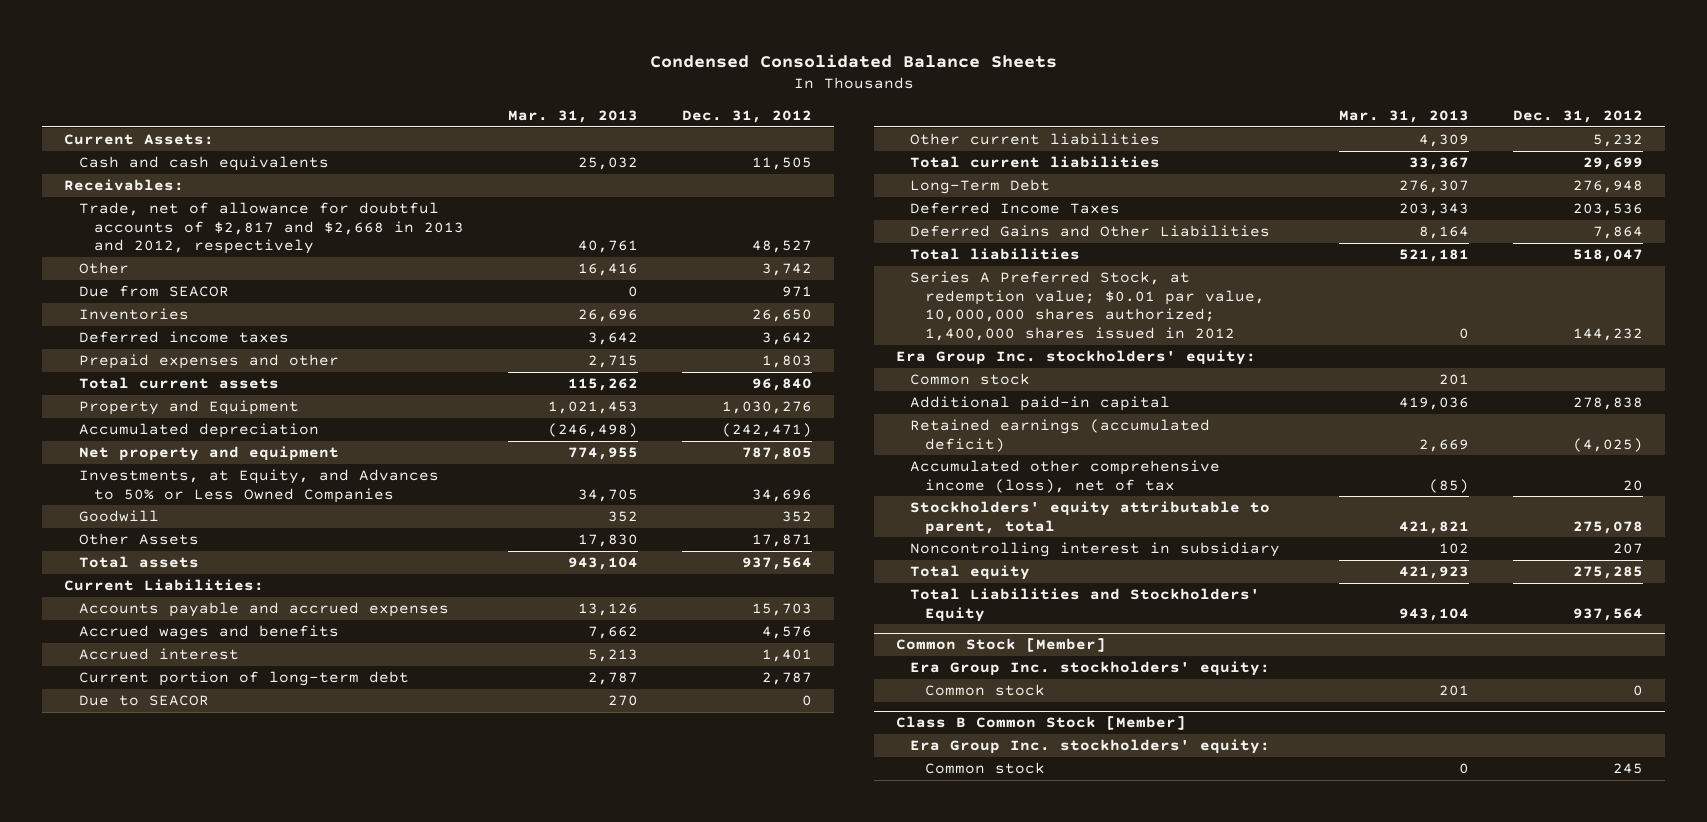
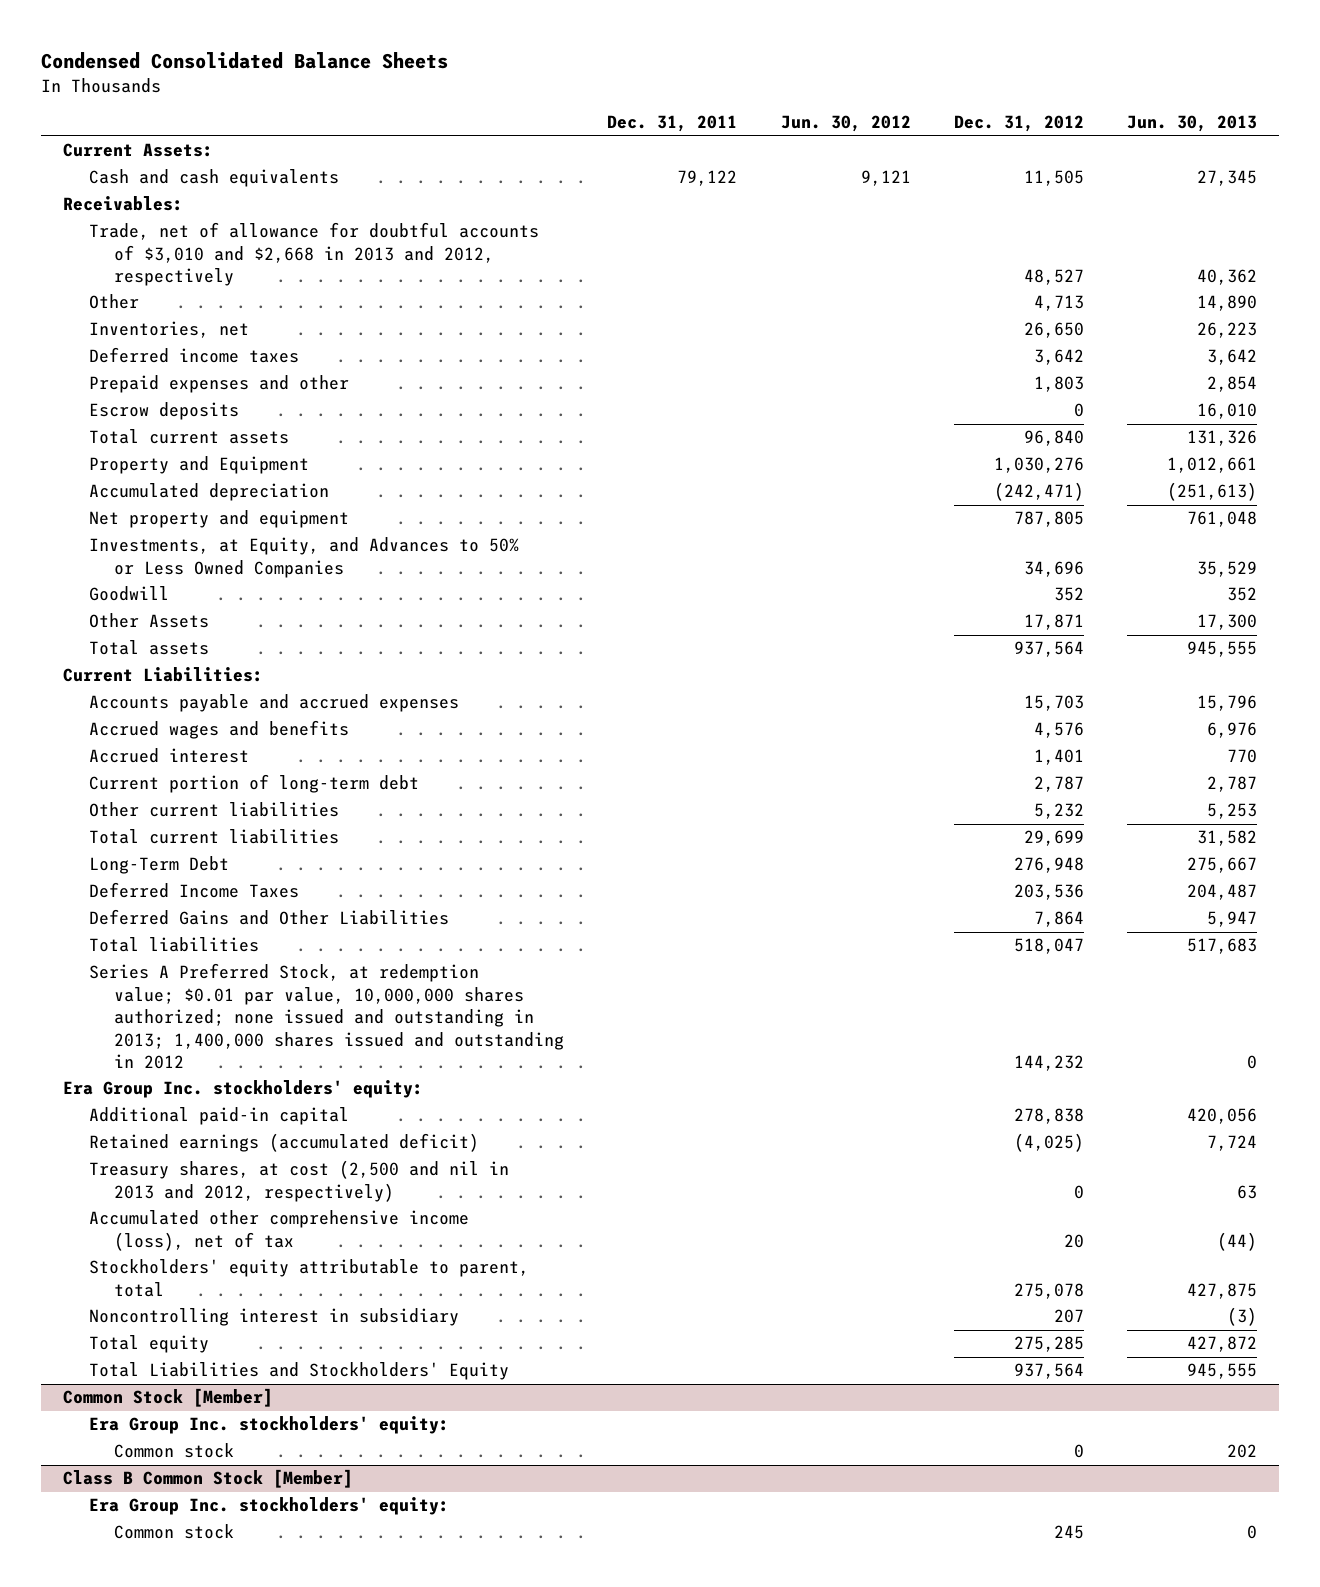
- | Mar. 31, 2013 | Dec. 31, 2012
+ | Dec. 31, 2011 | Jun. 30, 2012 | Dec. 31, 2012 | Jun. 30, 2013
- Trade, net of allowance for doubtful accounts of $2,817 and $2,668 in 2013 and 2012, respectively | 40,761 | 48,527
- Other | 16,416 | 3,742
- Due from SEACOR | 0 | 971
- Inventories | 26,696 | 26,650
+ Trade, net of allowance for doubtful accounts of $3,010 and $2,668 in 2013 and 2012, respectively | | | 48,527 | 40,362
+ Other | | | 4,713 | 14,890
+ Inventories, net | | | 26,650 | 26,223
+ Escrow deposits | | | 0 | 16,010
- Due to SEACOR | 270 | 0
- Series A Preferred Stock, at redemption value; $0.01 par value, 10,000,000 shares authorized; 1,400,000 shares issued in 2012 | 0 | 144,232
+ Series A Preferred Stock, at redemption value; $0.01 par value, 10,000,000 shares authorized; none issued and outstanding in 2013; 1,400,000 shares issued and outstanding in 2012 | | | 144,232 | 0
- Common stock | 201 |
+ Treasury shares, at cost (2,500 and nil in 2013 and 2012, respectively) | | | 0 | 63

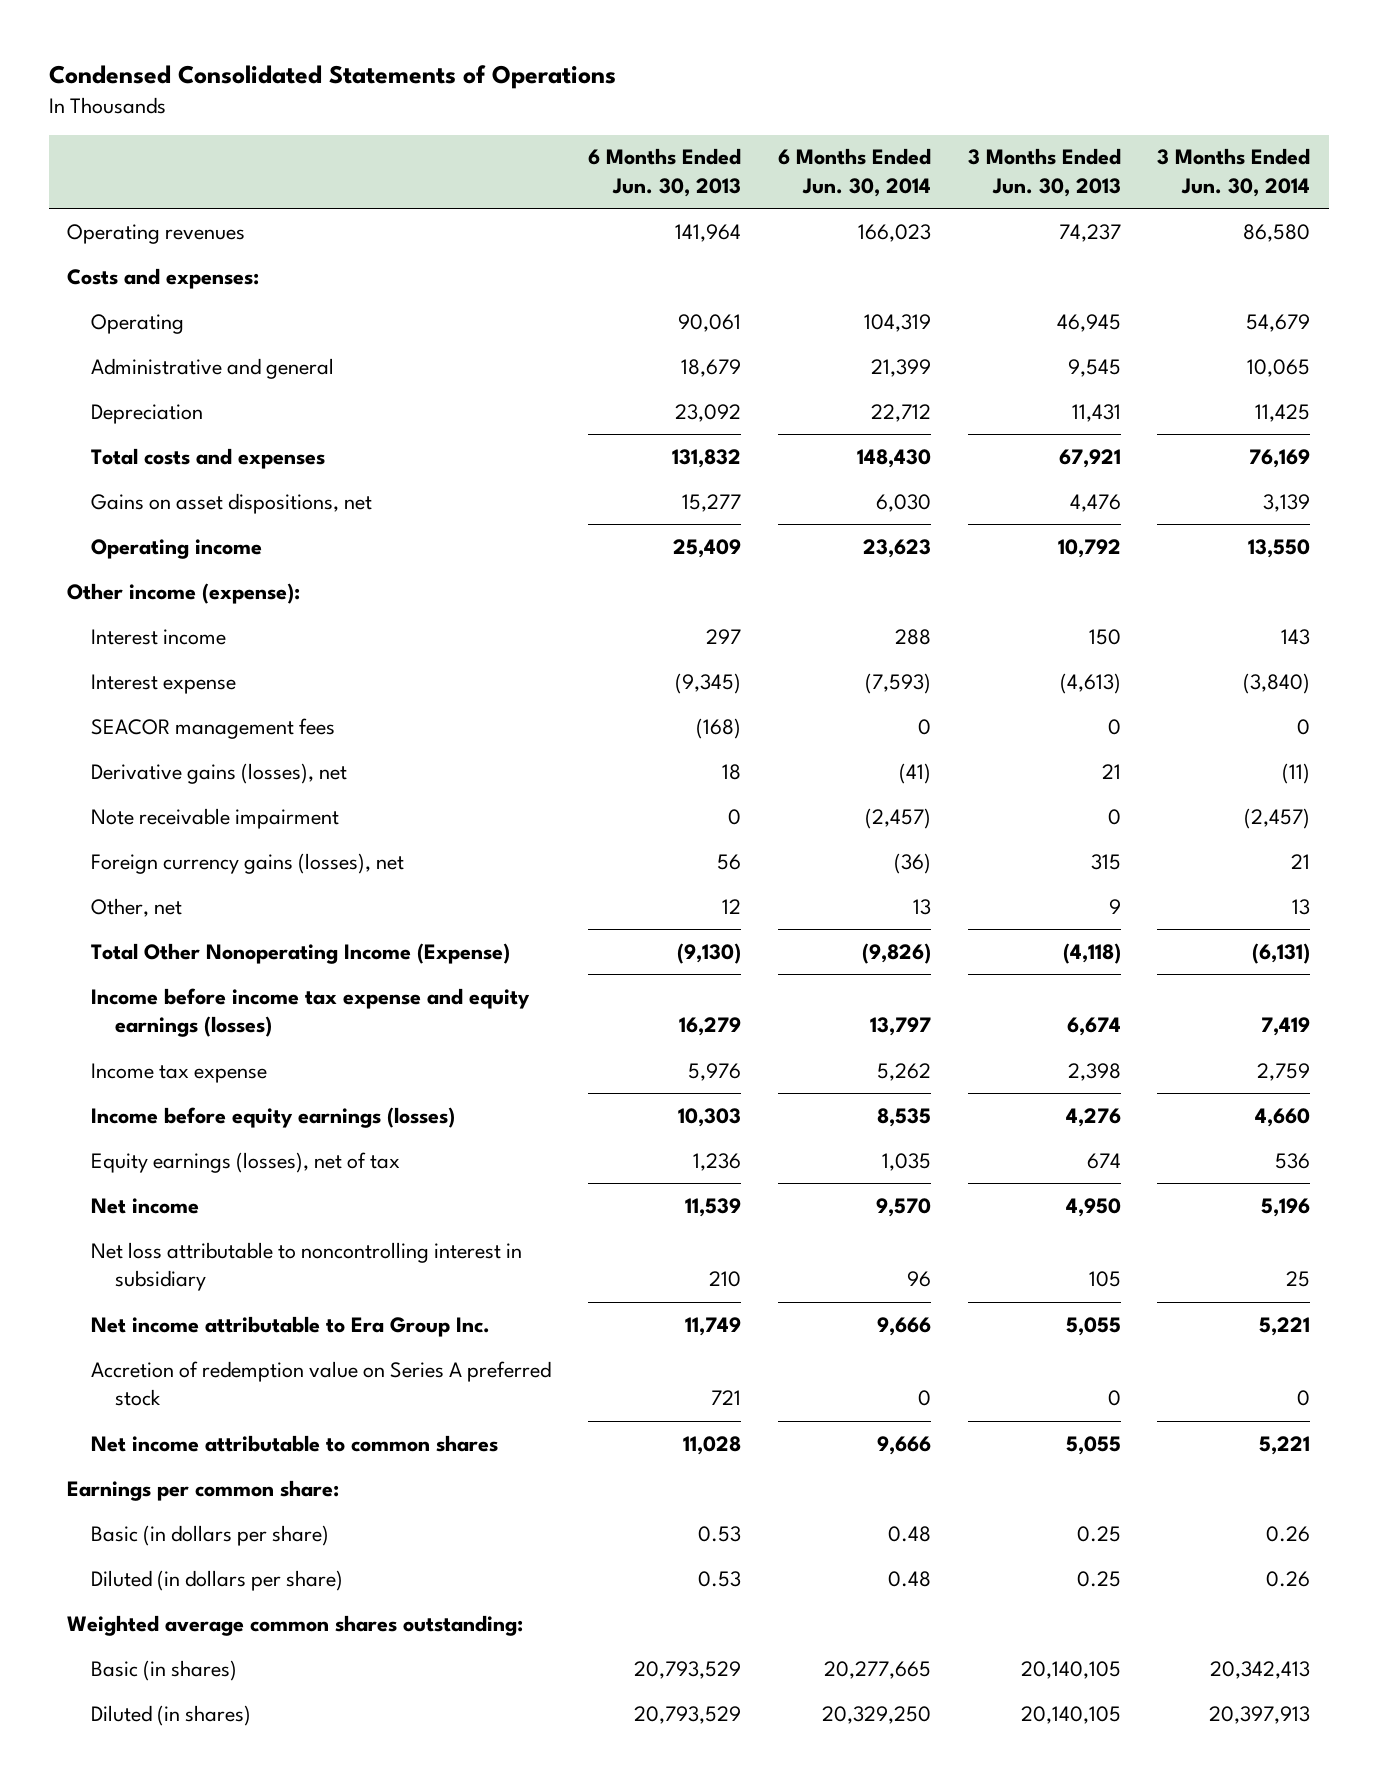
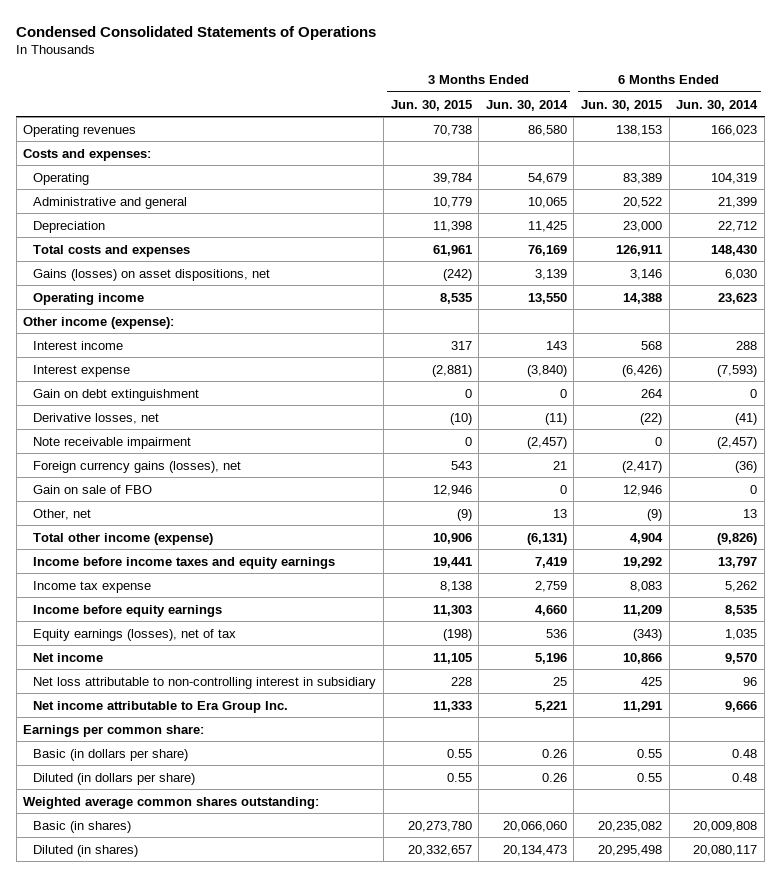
- | 6 Months Ended Jun. 30, 2013 | 6 Months Ended Jun. 30, 2014 | 3 Months Ended Jun. 30, 2013 | 3 Months Ended Jun. 30, 2014
+ | 3 Months Ended Jun. 30, 2015 | 3 Months Ended Jun. 30, 2014 | 6 Months Ended Jun. 30, 2015 | 6 Months Ended Jun. 30, 2014
- Gains on asset dispositions, net | 15,277 | 6,030 | 4,476 | 3,139
+ Gains (losses) on asset dispositions, net | (242) | 3,139 | 3,146 | 6,030
- SEACOR management fees | (168) | 0 | 0 | 0
- Derivative gains (losses), net | 18 | (41) | 21 | (11)
+ Gain on debt extinguishment | 0 | 0 | 264 | 0
+ Derivative losses, net | (10) | (11) | (22) | (41)
+ Gain on sale of FBO | 12,946 | 0 | 12,946 | 0
- Total Other Nonoperating Income (Expense) | (9,130) | (9,826) | (4,118) | (6,131)
- Income before income tax expense and equity earnings (losses) | 16,279 | 13,797 | 6,674 | 7,419
+ Total other income (expense) | 10,906 | (6,131) | 4,904 | (9,826)
+ Income before income taxes and equity earnings | 19,441 | 7,419 | 19,292 | 13,797
- Income before equity earnings (losses) | 10,303 | 8,535 | 4,276 | 4,660
+ Income before equity earnings | 11,303 | 4,660 | 11,209 | 8,535
- Net loss attributable to noncontrolling interest in subsidiary | 210 | 96 | 105 | 25
+ Net loss attributable to non-controlling interest in subsidiary | 228 | 25 | 425 | 96
- Accretion of redemption value on Series A preferred stock | 721 | 0 | 0 | 0
- Net income attributable to common shares | 11,028 | 9,666 | 5,055 | 5,221
- Basic (in shares) | 20,793,529 | 20,277,665 | 20,140,105 | 20,342,413
- Diluted (in shares) | 20,793,529 | 20,329,250 | 20,140,105 | 20,397,913
+ Basic (in shares) | 20,273,780 | 20,066,060 | 20,235,082 | 20,009,808
+ Diluted (in shares) | 20,332,657 | 20,134,473 | 20,295,498 | 20,080,117

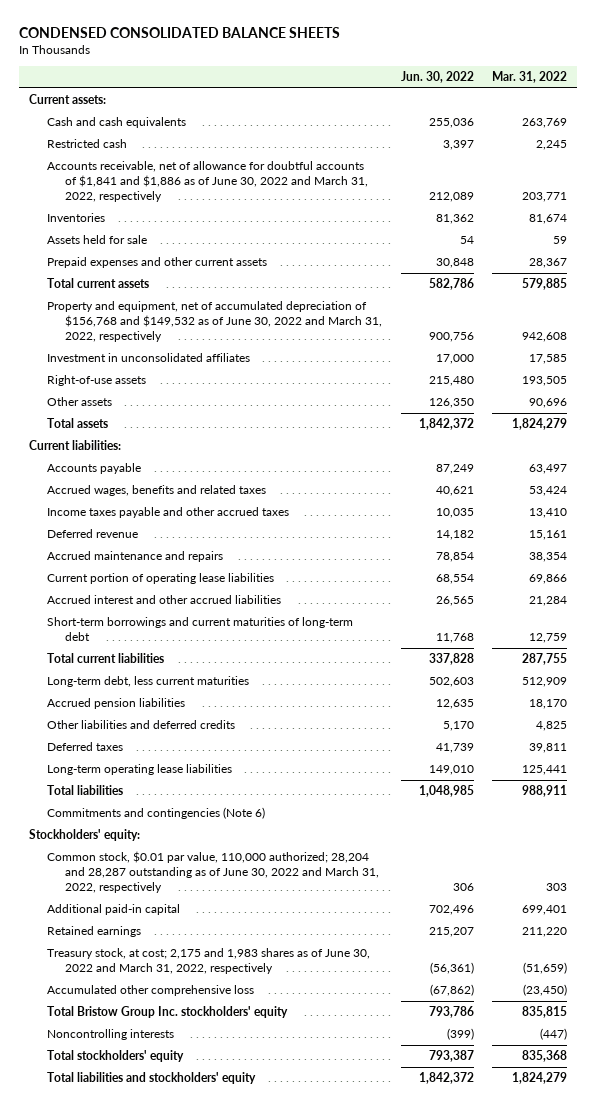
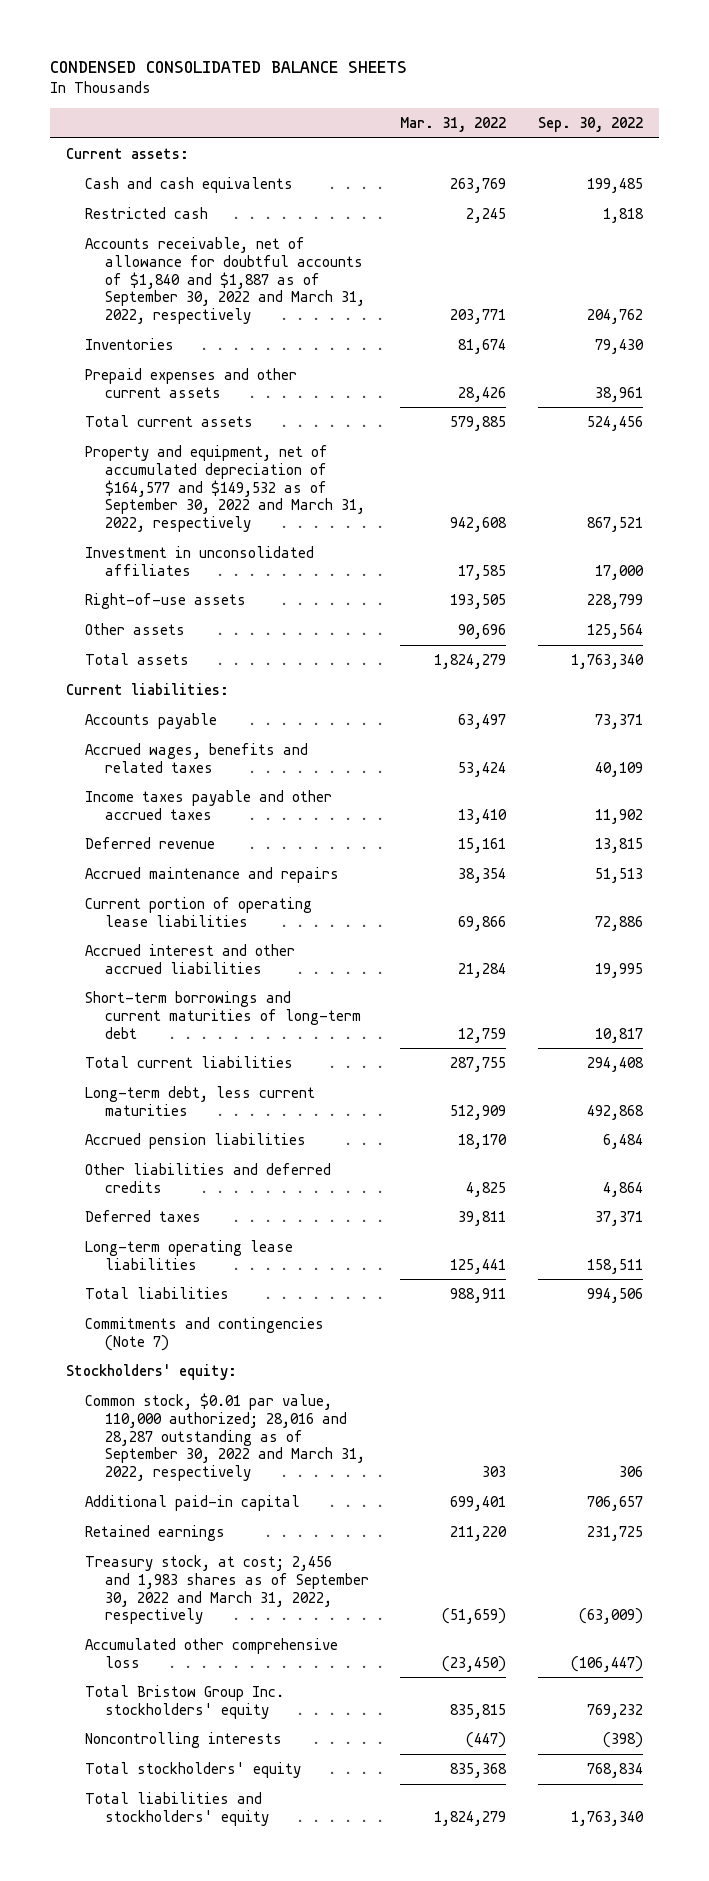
- | Jun. 30, 2022 | Mar. 31, 2022
+ | Mar. 31, 2022 | Sep. 30, 2022
- Accounts receivable, net of allowance for doubtful accounts of $1,841 and $1,886 as of June 30, 2022 and March 31, 2022, respectively | 212,089 | 203,771
+ Accounts receivable, net of allowance for doubtful accounts of $1,840 and $1,887 as of September 30, 2022 and March 31, 2022, respectively | 203,771 | 204,762
- Assets held for sale | 54 | 59
- Prepaid expenses and other current assets | 30,848 | 28,367
+ Prepaid expenses and other current assets | 28,426 | 38,961
- Property and equipment, net of accumulated depreciation of $156,768 and $149,532 as of June 30, 2022 and March 31, 2022, respectively | 900,756 | 942,608
+ Property and equipment, net of accumulated depreciation of $164,577 and $149,532 as of September 30, 2022 and March 31, 2022, respectively | 942,608 | 867,521
- Commitments and contingencies (Note 6)
+ Commitments and contingencies (Note 7)
- Common stock, $0.01 par value, 110,000 authorized; 28,204 and 28,287 outstanding as of June 30, 2022 and March 31, 2022, respectively | 306 | 303
+ Common stock, $0.01 par value, 110,000 authorized; 28,016 and 28,287 outstanding as of September 30, 2022 and March 31, 2022, respectively | 303 | 306
- Treasury stock, at cost; 2,175 and 1,983 shares as of June 30, 2022 and March 31, 2022, respectively | (56,361) | (51,659)
+ Treasury stock, at cost; 2,456 and 1,983 shares as of September 30, 2022 and March 31, 2022, respectively | (51,659) | (63,009)

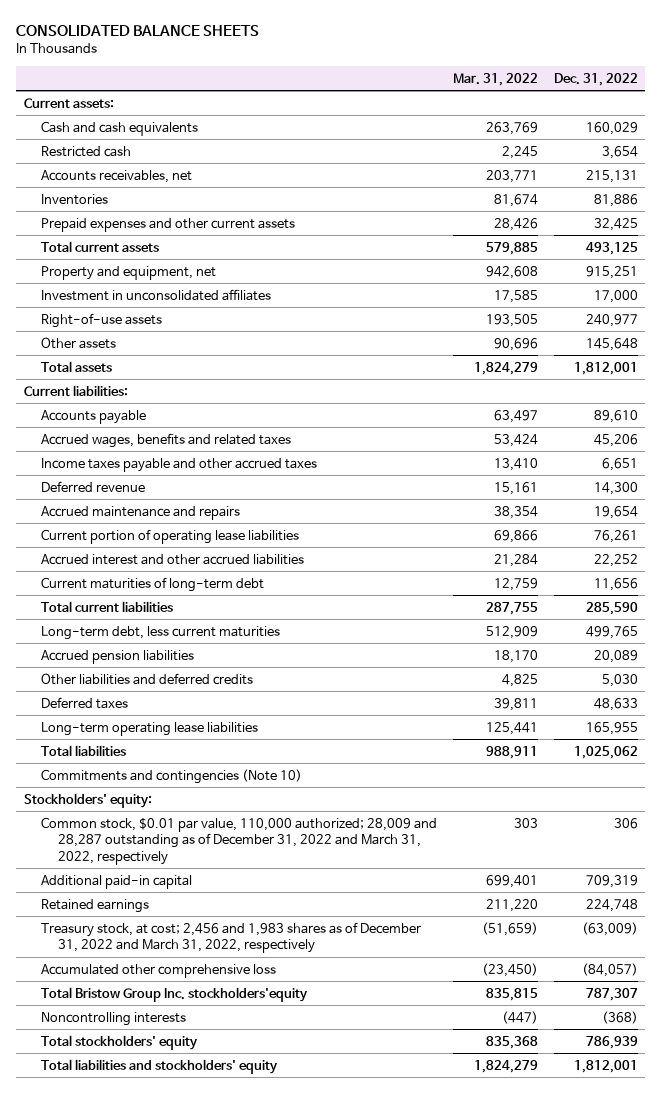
- CONDENSED CONSOLIDATED BALANCE SHEETS
+ CONSOLIDATED BALANCE SHEETS
- | Mar. 31, 2022 | Sep. 30, 2022
+ | Mar. 31, 2022 | Dec. 31, 2022
- Accounts receivable, net of allowance for doubtful accounts of $1,840 and $1,887 as of September 30, 2022 and March 31, 2022, respectively | 203,771 | 204,762
+ Accounts receivables, net | 203,771 | 215,131
- Property and equipment, net of accumulated depreciation of $164,577 and $149,532 as of September 30, 2022 and March 31, 2022, respectively | 942,608 | 867,521
+ Property and equipment, net | 942,608 | 915,251
- Short-term borrowings and current maturities of long-term debt | 12,759 | 10,817
+ Current maturities of long-term debt | 12,759 | 11,656
- Commitments and contingencies (Note 7)
+ Commitments and contingencies (Note 10)
- Common stock, $0.01 par value, 110,000 authorized; 28,016 and 28,287 outstanding as of September 30, 2022 and March 31, 2022, respectively | 303 | 306
+ Common stock, $0.01 par value, 110,000 authorized; 28,009 and 28,287 outstanding as of December 31, 2022 and March 31, 2022, respectively | 303 | 306
- Treasury stock, at cost; 2,456 and 1,983 shares as of September 30, 2022 and March 31, 2022, respectively | (51,659) | (63,009)
+ Treasury stock, at cost; 2,456 and 1,983 shares as of December 31, 2022 and March 31, 2022, respectively | (51,659) | (63,009)
- Total Bristow Group Inc. stockholders' equity | 835,815 | 769,232
+ Total Bristow Group Inc. stockholders'equity | 835,815 | 787,307

